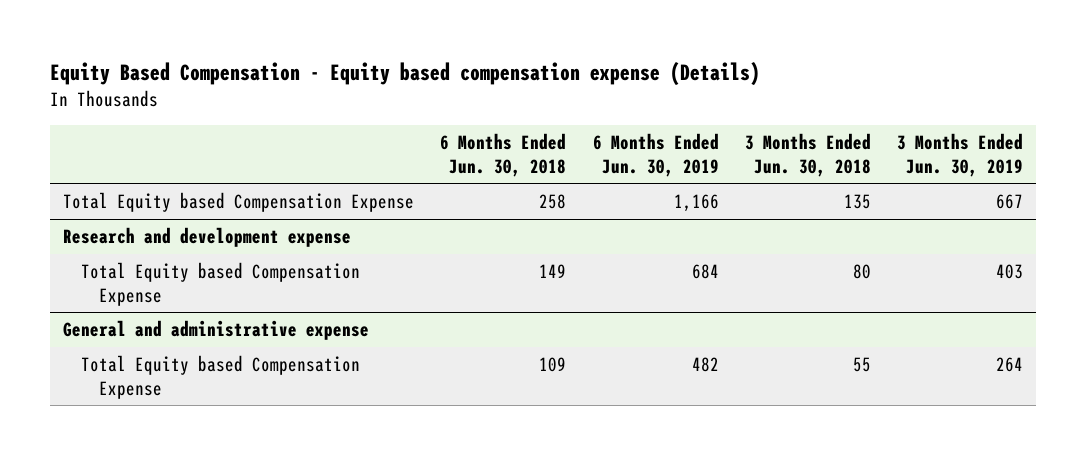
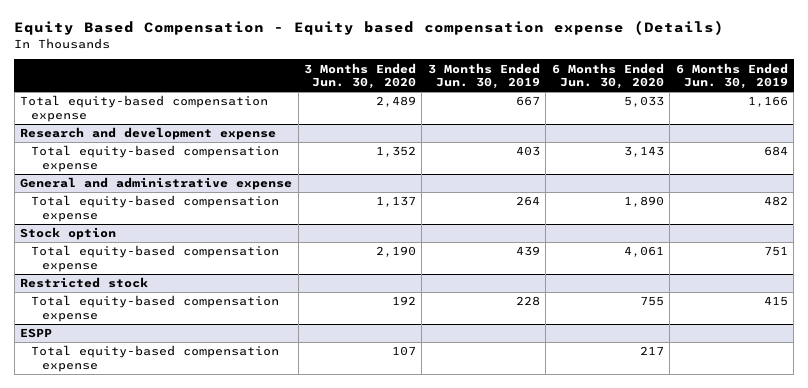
- | 6 Months Ended Jun. 30, 2018 | 6 Months Ended Jun. 30, 2019 | 3 Months Ended Jun. 30, 2018 | 3 Months Ended Jun. 30, 2019
+ | 3 Months Ended Jun. 30, 2020 | 3 Months Ended Jun. 30, 2019 | 6 Months Ended Jun. 30, 2020 | 6 Months Ended Jun. 30, 2019
- Total Equity based Compensation Expense | 258 | 1,166 | 135 | 667
+ Total equity-based compensation expense | 2,489 | 667 | 5,033 | 1,166
@ Research and development expense
- Total Equity based Compensation Expense | 149 | 684 | 80 | 403
+ Total equity-based compensation expense | 1,352 | 403 | 3,143 | 684
@ General and administrative expense
- Total Equity based Compensation Expense | 109 | 482 | 55 | 264
+ Total equity-based compensation expense | 1,137 | 264 | 1,890 | 482
+ Stock option
+ Total equity-based compensation expense | 2,190 | 439 | 4,061 | 751
+ Restricted stock
+ Total equity-based compensation expense | 192 | 228 | 755 | 415
+ ESPP
+ Total equity-based compensation expense | 107 | | 217 |

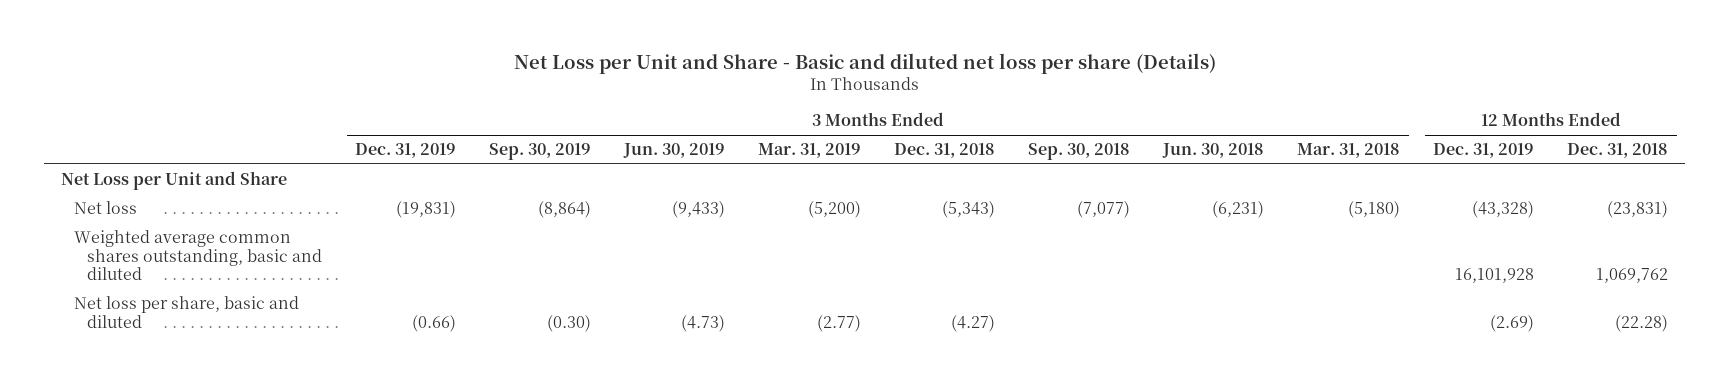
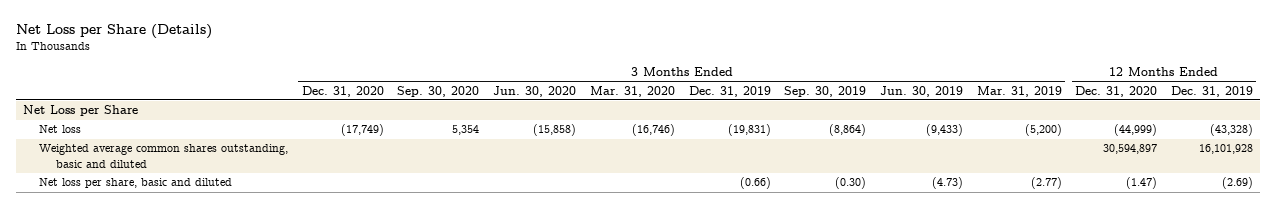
- Net Loss per Unit and Share - Basic and diluted net loss per share (Details)
+ Net Loss per Share (Details)
- | 3 Months Ended Dec. 31, 2019 | 3 Months Ended Sep. 30, 2019 | 3 Months Ended Jun. 30, 2019 | 3 Months Ended Mar. 31, 2019 | 3 Months Ended Dec. 31, 2018 | 3 Months Ended Sep. 30, 2018 | 3 Months Ended Jun. 30, 2018 | 3 Months Ended Mar. 31, 2018 | 12 Months Ended Dec. 31, 2019 | 12 Months Ended Dec. 31, 2018
+ | 3 Months Ended Dec. 31, 2020 | 3 Months Ended Sep. 30, 2020 | 3 Months Ended Jun. 30, 2020 | 3 Months Ended Mar. 31, 2020 | 3 Months Ended Dec. 31, 2019 | 3 Months Ended Sep. 30, 2019 | 3 Months Ended Jun. 30, 2019 | 3 Months Ended Mar. 31, 2019 | 12 Months Ended Dec. 31, 2020 | 12 Months Ended Dec. 31, 2019
- Net Loss per Unit and Share
+ Net Loss per Share

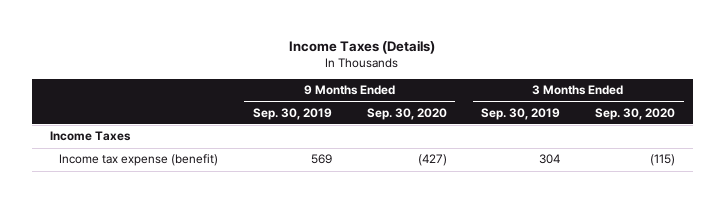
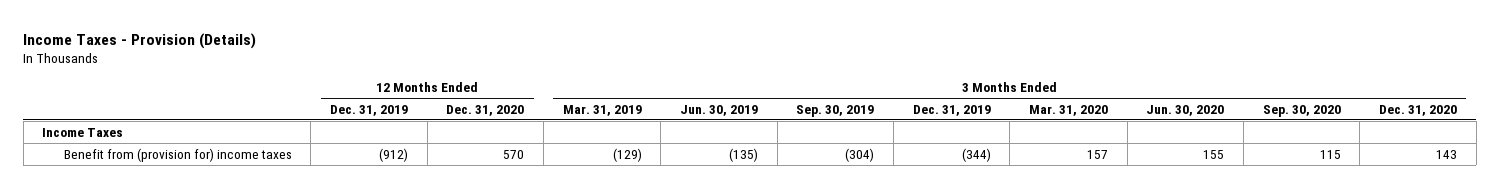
- Income Taxes (Details)
+ Income Taxes - Provision (Details)
- | 9 Months Ended Sep. 30, 2019 | 9 Months Ended Sep. 30, 2020 | 3 Months Ended Sep. 30, 2019 | 3 Months Ended Sep. 30, 2020
+ | 12 Months Ended Dec. 31, 2019 | 12 Months Ended Dec. 31, 2020 | 3 Months Ended Mar. 31, 2019 | 3 Months Ended Jun. 30, 2019 | 3 Months Ended Sep. 30, 2019 | 3 Months Ended Dec. 31, 2019 | 3 Months Ended Mar. 31, 2020 | 3 Months Ended Jun. 30, 2020 | 3 Months Ended Sep. 30, 2020 | 3 Months Ended Dec. 31, 2020
- Income tax expense (benefit) | 569 | (427) | 304 | (115)
+ Benefit from (provision for) income taxes | (912) | 570 | (129) | (135) | (304) | (344) | 157 | 155 | 115 | 143

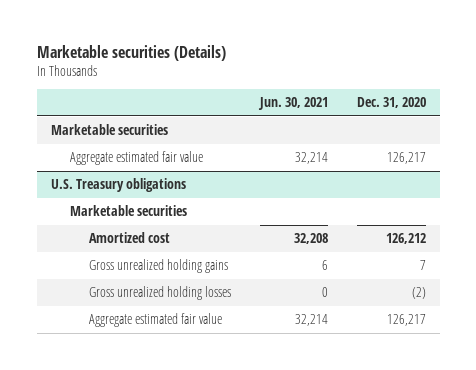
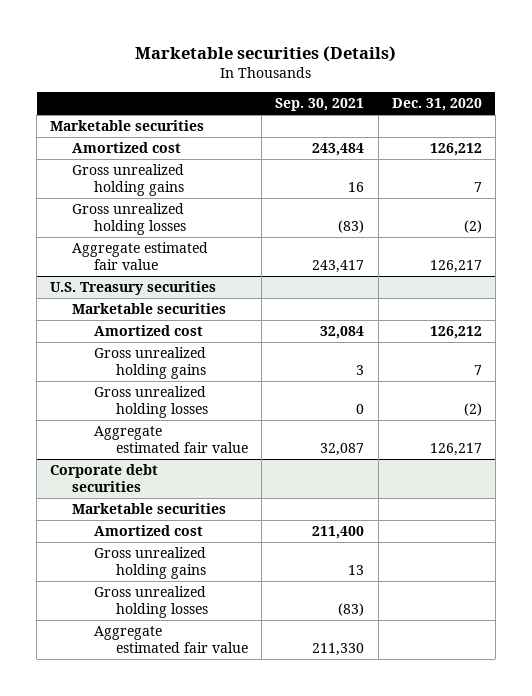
- | Jun. 30, 2021 | Dec. 31, 2020
+ | Sep. 30, 2021 | Dec. 31, 2020
+ Amortized cost | 243,484 | 126,212
+ Gross unrealized holding gains | 16 | 7
+ Gross unrealized holding losses | (83) | (2)
- U.S. Treasury obligations
+ U.S. Treasury securities
+ Corporate debt securities
+ Marketable securities
+ Amortized cost | 211,400 |
+ Gross unrealized holding gains | 13 |
+ Gross unrealized holding losses | (83) |
+ Aggregate estimated fair value | 211,330 |

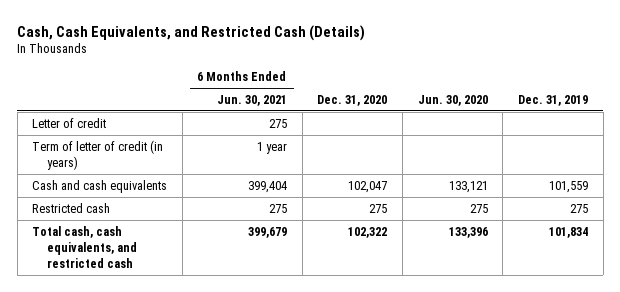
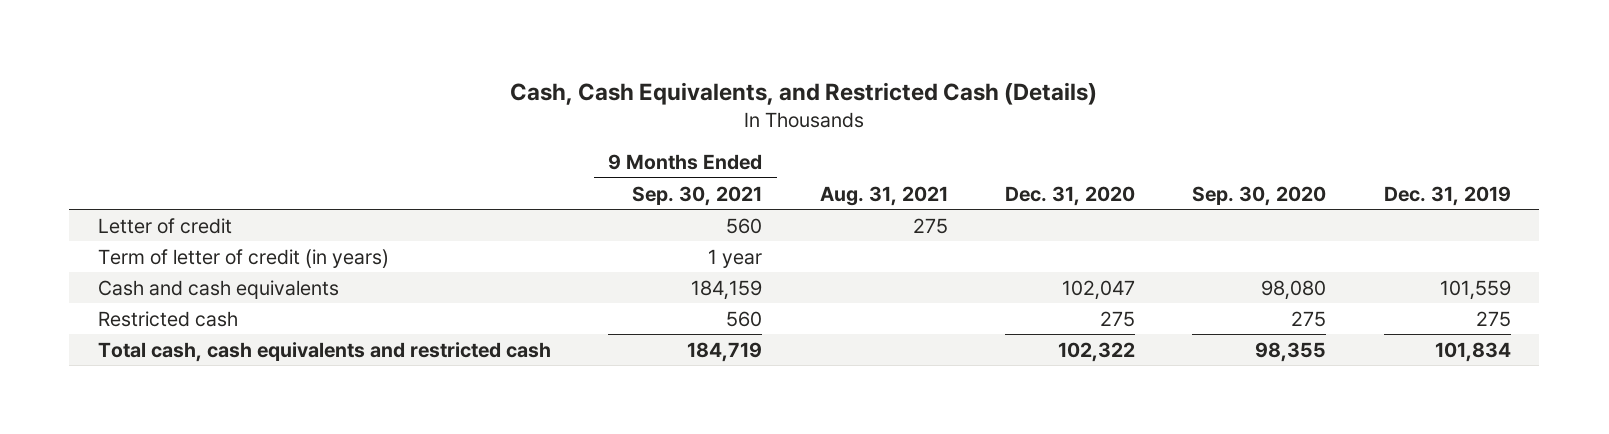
- | 6 Months Ended Jun. 30, 2021 | Dec. 31, 2020 | Jun. 30, 2020 | Dec. 31, 2019
+ | 9 Months Ended Sep. 30, 2021 | Aug. 31, 2021 | Dec. 31, 2020 | Sep. 30, 2020 | Dec. 31, 2019
- Total cash, cash equivalents, and restricted cash | 399,679 | 102,322 | 133,396 | 101,834
+ Total cash, cash equivalents and restricted cash | 184,719 | | 102,322 | 98,355 | 101,834

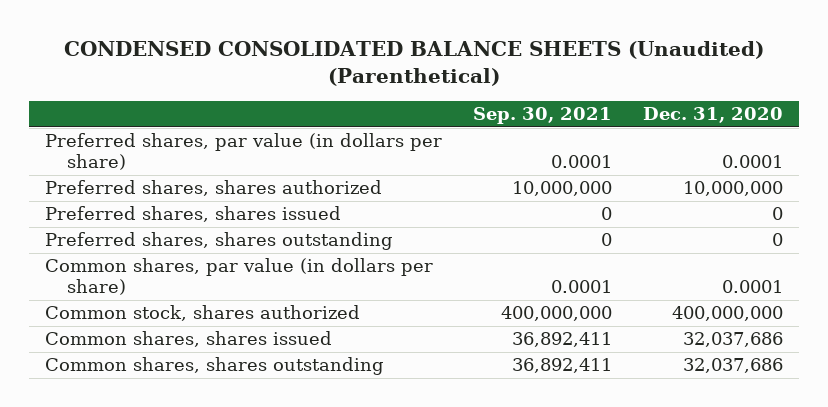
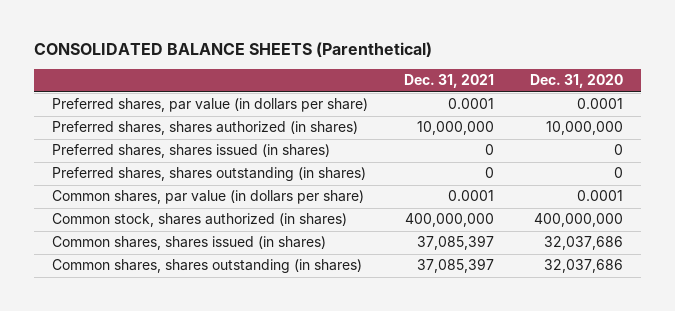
- CONDENSED CONSOLIDATED BALANCE SHEETS (Unaudited) (Parenthetical)
+ CONSOLIDATED BALANCE SHEETS (Parenthetical)
- | Sep. 30, 2021 | Dec. 31, 2020
+ | Dec. 31, 2021 | Dec. 31, 2020
- Preferred shares, shares authorized | 10,000,000 | 10,000,000
- Preferred shares, shares issued | 0 | 0
- Preferred shares, shares outstanding | 0 | 0
+ Preferred shares, shares authorized (in shares) | 10,000,000 | 10,000,000
+ Preferred shares, shares issued (in shares) | 0 | 0
+ Preferred shares, shares outstanding (in shares) | 0 | 0
- Common stock, shares authorized | 400,000,000 | 400,000,000
- Common shares, shares issued | 36,892,411 | 32,037,686
- Common shares, shares outstanding | 36,892,411 | 32,037,686
+ Common stock, shares authorized (in shares) | 400,000,000 | 400,000,000
+ Common shares, shares issued (in shares) | 37,085,397 | 32,037,686
+ Common shares, shares outstanding (in shares) | 37,085,397 | 32,037,686

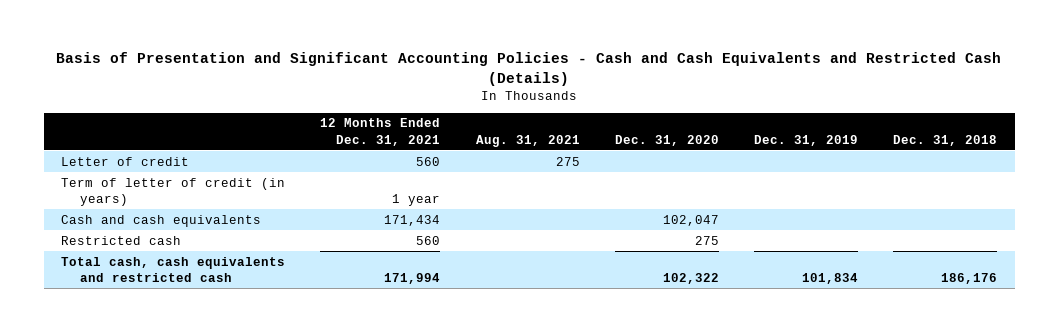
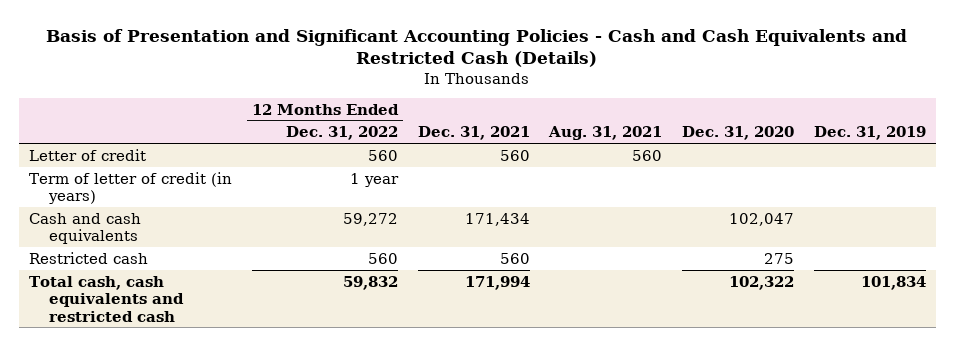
- | 12 Months Ended Dec. 31, 2021 | Aug. 31, 2021 | Dec. 31, 2020 | Dec. 31, 2019 | Dec. 31, 2018
+ | 12 Months Ended Dec. 31, 2022 | Dec. 31, 2021 | Aug. 31, 2021 | Dec. 31, 2020 | Dec. 31, 2019
- Letter of credit | 560 | 275 | | |
+ Letter of credit | 560 | 560 | 560 | |

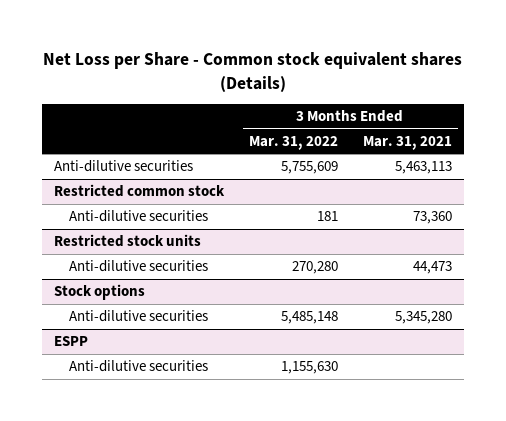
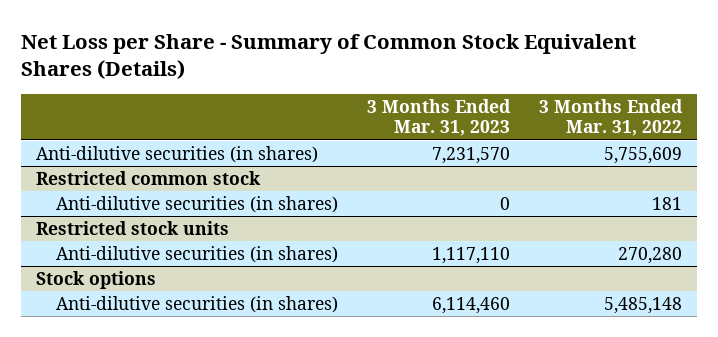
- Net Loss per Share - Common stock equivalent shares (Details)
+ Net Loss per Share - Summary of Common Stock Equivalent Shares (Details)
- | 3 Months Ended Mar. 31, 2022 | 3 Months Ended Mar. 31, 2021
+ | 3 Months Ended Mar. 31, 2023 | 3 Months Ended Mar. 31, 2022
- Anti-dilutive securities | 5,755,609 | 5,463,113
+ Anti-dilutive securities (in shares) | 7,231,570 | 5,755,609
@ Restricted common stock
- Anti-dilutive securities | 181 | 73,360
+ Anti-dilutive securities (in shares) | 0 | 181
@ Restricted stock units
- Anti-dilutive securities | 270,280 | 44,473
+ Anti-dilutive securities (in shares) | 1,117,110 | 270,280
@ Stock options
- Anti-dilutive securities | 5,485,148 | 5,345,280
- ESPP
- Anti-dilutive securities | 1,155,630 |
@ Stock options
+ Anti-dilutive securities (in shares) | 6,114,460 | 5,485,148

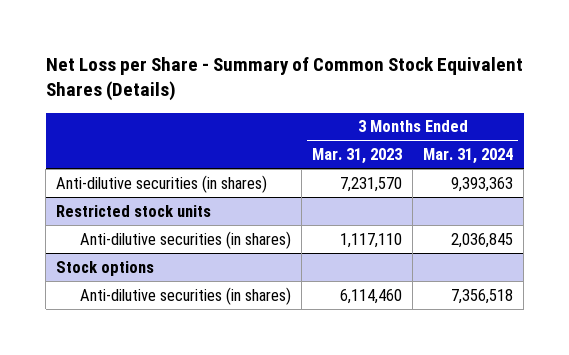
- | 3 Months Ended Mar. 31, 2023 | 3 Months Ended Mar. 31, 2022
+ | 3 Months Ended Mar. 31, 2023 | 3 Months Ended Mar. 31, 2024
- Restricted common stock
- Anti-dilutive securities (in shares) | 0 | 181

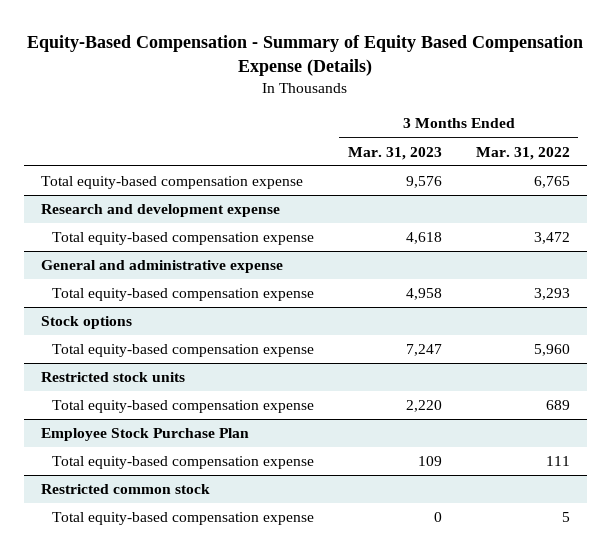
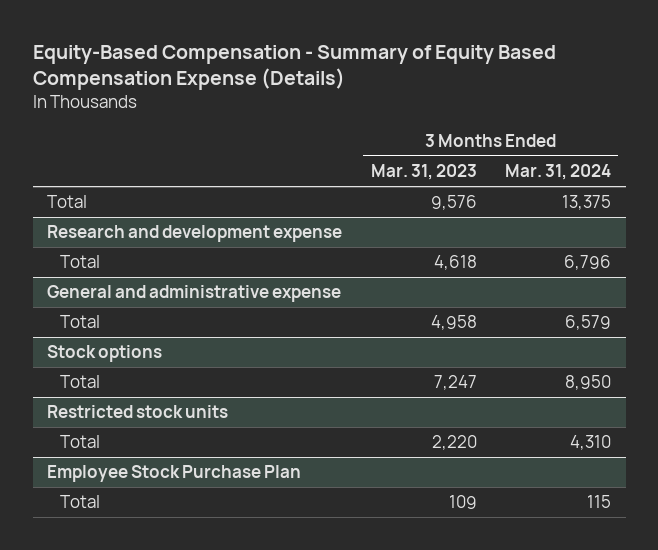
- | 3 Months Ended Mar. 31, 2023 | 3 Months Ended Mar. 31, 2022
+ | 3 Months Ended Mar. 31, 2023 | 3 Months Ended Mar. 31, 2024
- Total equity-based compensation expense | 9,576 | 6,765
+ Total | 9,576 | 13,375
@ Research and development expense
- Total equity-based compensation expense | 4,618 | 3,472
+ Total | 4,618 | 6,796
@ General and administrative expense
- Total equity-based compensation expense | 4,958 | 3,293
+ Total | 4,958 | 6,579
@ Stock options
- Total equity-based compensation expense | 7,247 | 5,960
+ Total | 7,247 | 8,950
@ Restricted stock units
- Total equity-based compensation expense | 2,220 | 689
+ Total | 2,220 | 4,310
@ Employee Stock Purchase Plan
- Total equity-based compensation expense | 109 | 111
- Restricted common stock
- Total equity-based compensation expense | 0 | 5
@ Employee Stock Purchase Plan
+ Total | 109 | 115

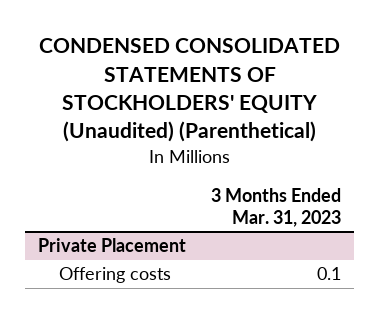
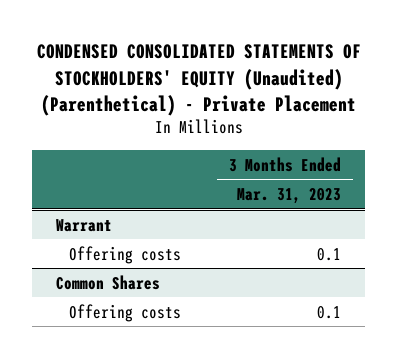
- CONDENSED CONSOLIDATED STATEMENTS OF STOCKHOLDERS' EQUITY (Unaudited) (Parenthetical)
+ CONDENSED CONSOLIDATED STATEMENTS OF STOCKHOLDERS' EQUITY (Unaudited) (Parenthetical) - Private Placement
- Private Placement
+ Warrant
+ Common Shares
+ Offering costs | 0.1

